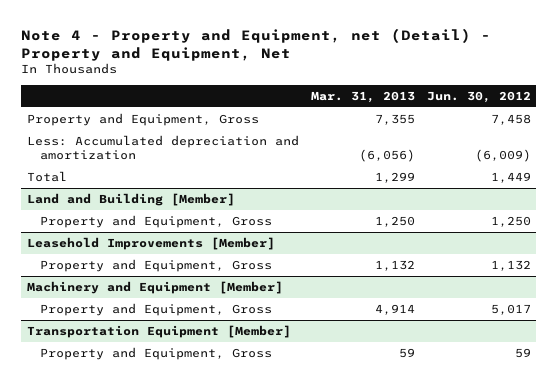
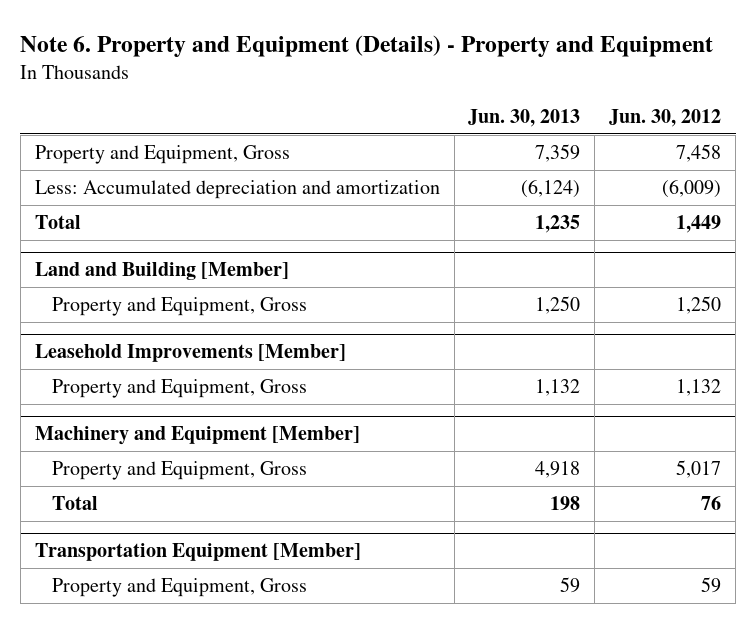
- Note 4 - Property and Equipment, net (Detail) - Property and Equipment, Net
+ Note 6. Property and Equipment (Details) - Property and Equipment
- | Mar. 31, 2013 | Jun. 30, 2012
+ | Jun. 30, 2013 | Jun. 30, 2012
@ Machinery and Equipment [Member]
+ Total | 198 | 76

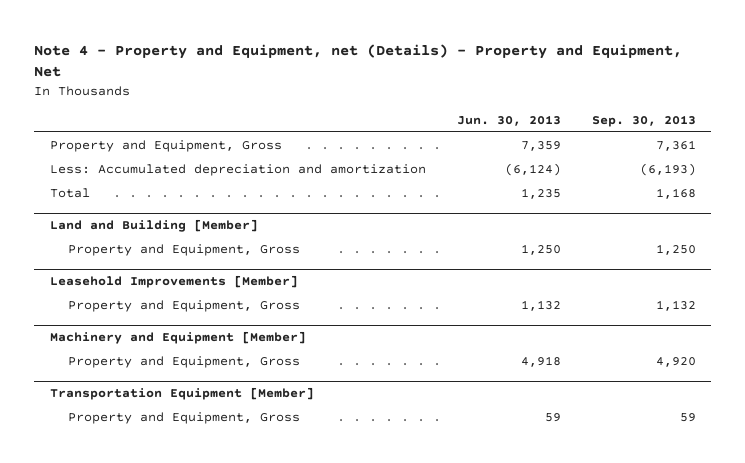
- Note 6. Property and Equipment (Details) - Property and Equipment
+ Note 4 - Property and Equipment, net (Details) - Property and Equipment, Net
- | Jun. 30, 2013 | Jun. 30, 2012
+ | Jun. 30, 2013 | Sep. 30, 2013
@ Machinery and Equipment [Member]
- Total | 198 | 76

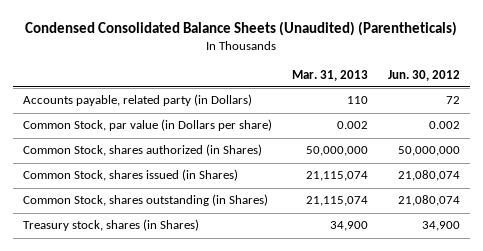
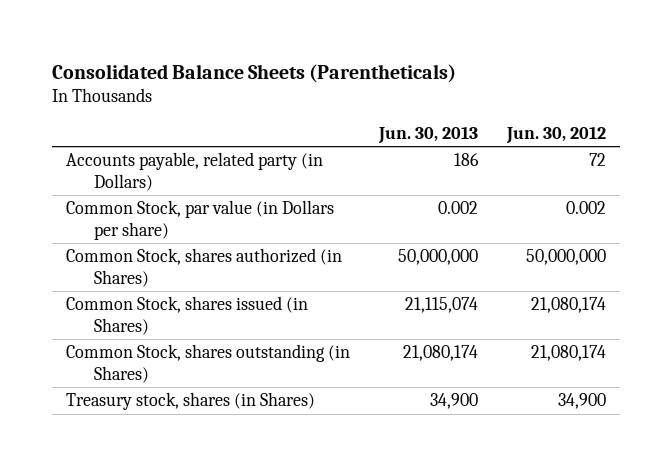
- Condensed Consolidated Balance Sheets (Unaudited) (Parentheticals)
+ Consolidated Balance Sheets (Parentheticals)
- | Mar. 31, 2013 | Jun. 30, 2012
+ | Jun. 30, 2013 | Jun. 30, 2012
- Common Stock, shares issued (in Shares) | 21,115,074 | 21,080,074
- Common Stock, shares outstanding (in Shares) | 21,115,074 | 21,080,074
+ Common Stock, shares issued (in Shares) | 21,115,074 | 21,080,174
+ Common Stock, shares outstanding (in Shares) | 21,080,174 | 21,080,174

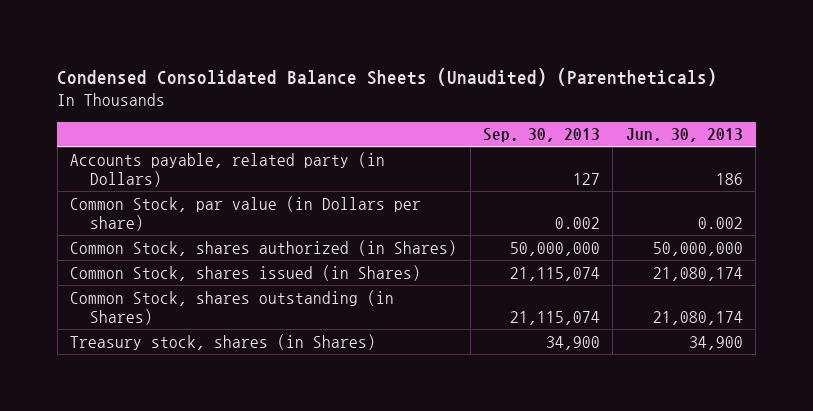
- Consolidated Balance Sheets (Parentheticals)
+ Condensed Consolidated Balance Sheets (Unaudited) (Parentheticals)
- | Jun. 30, 2013 | Jun. 30, 2012
+ | Sep. 30, 2013 | Jun. 30, 2013
- Common Stock, shares issued (in Shares) | 21,115,074 | 21,080,174
+ Common Stock, shares issued (in Shares) | 21,115,074 | 21,080,174

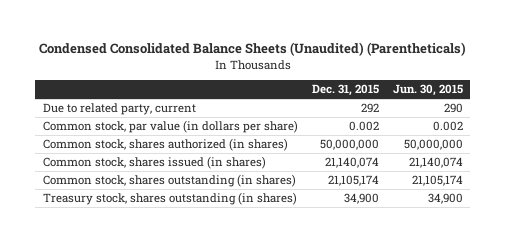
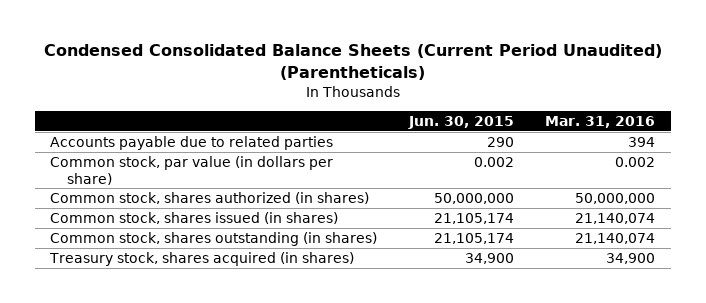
- Condensed Consolidated Balance Sheets (Unaudited) (Parentheticals)
+ Condensed Consolidated Balance Sheets (Current Period Unaudited) (Parentheticals)
- | Dec. 31, 2015 | Jun. 30, 2015
+ | Jun. 30, 2015 | Mar. 31, 2016
- Due to related party, current | 292 | 290
+ Accounts payable due to related parties | 290 | 394
- Common stock, shares issued (in shares) | 21,140,074 | 21,140,074
+ Common stock, shares issued (in shares) | 21,105,174 | 21,140,074
- Treasury stock, shares outstanding (in shares) | 34,900 | 34,900
+ Treasury stock, shares acquired (in shares) | 34,900 | 34,900

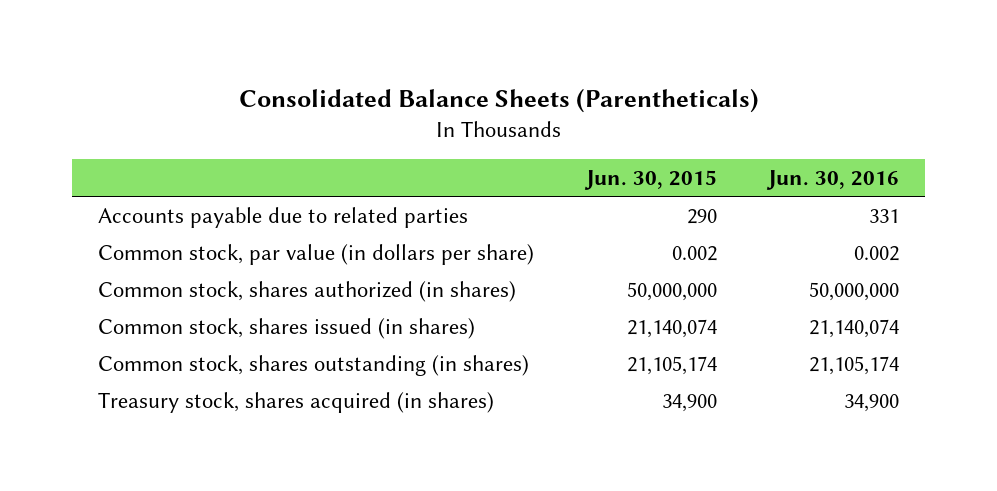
- Condensed Consolidated Balance Sheets (Current Period Unaudited) (Parentheticals)
+ Consolidated Balance Sheets (Parentheticals)
- | Jun. 30, 2015 | Mar. 31, 2016
+ | Jun. 30, 2015 | Jun. 30, 2016
- Common stock, shares issued (in shares) | 21,105,174 | 21,140,074
+ Common stock, shares issued (in shares) | 21,140,074 | 21,140,074

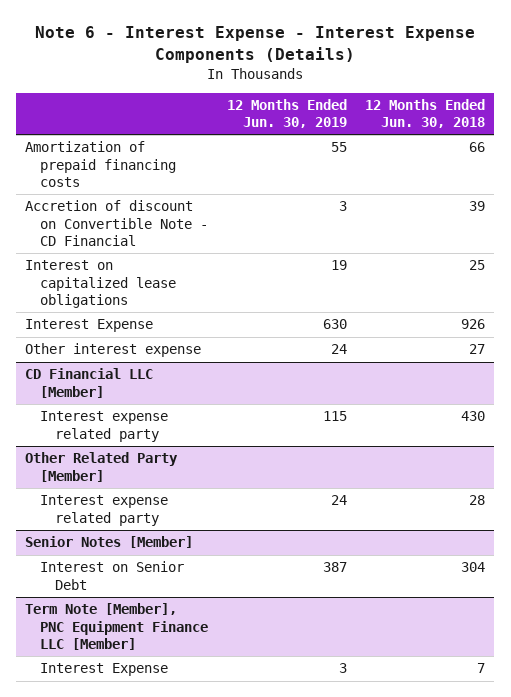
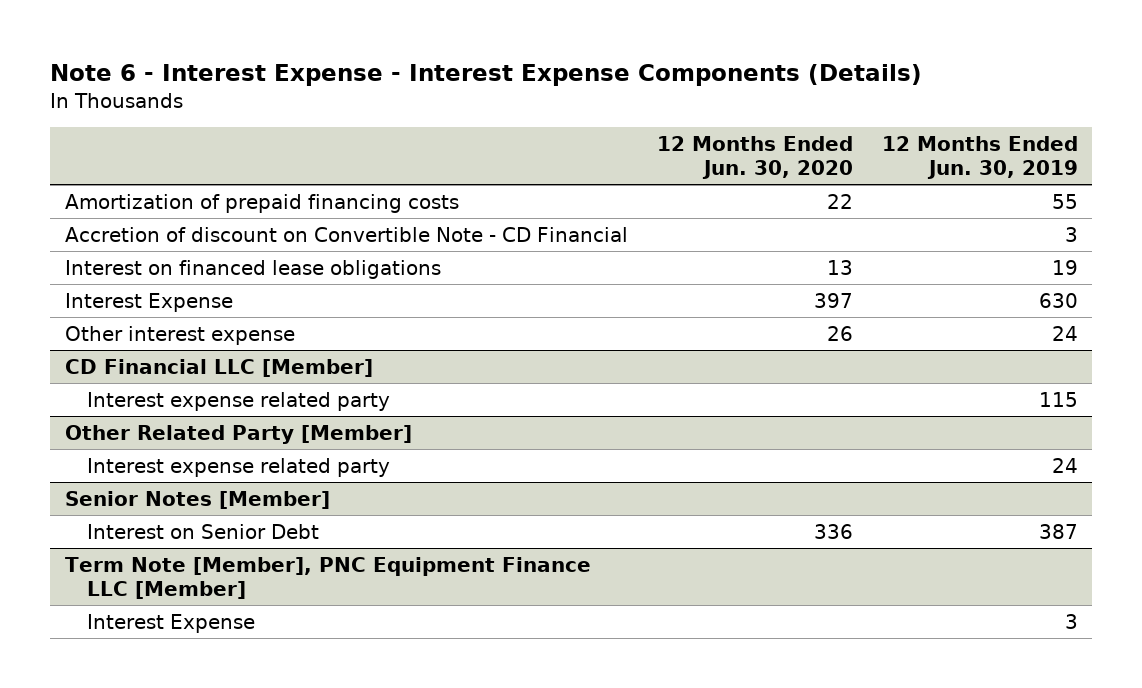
- | 12 Months Ended Jun. 30, 2019 | 12 Months Ended Jun. 30, 2018
+ | 12 Months Ended Jun. 30, 2020 | 12 Months Ended Jun. 30, 2019
- Interest on capitalized lease obligations | 19 | 25
+ Interest on financed lease obligations | 13 | 19

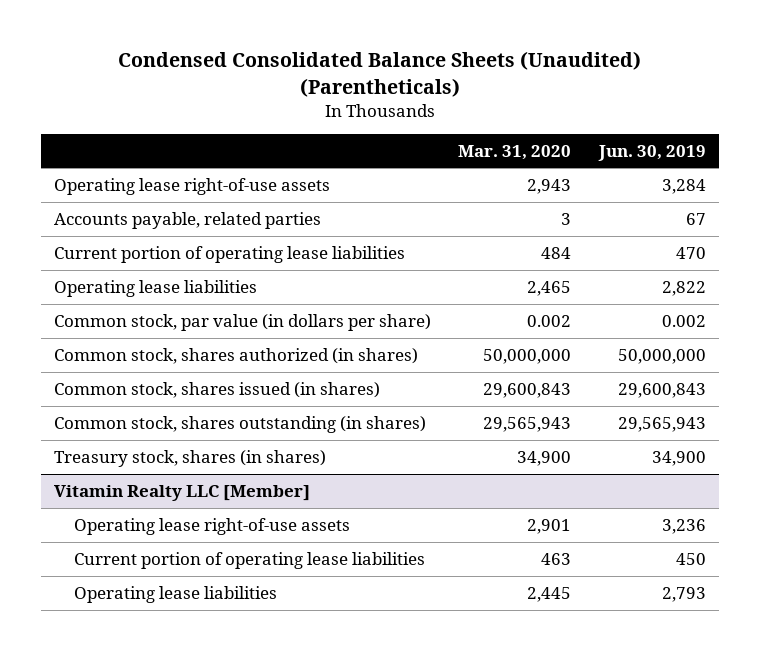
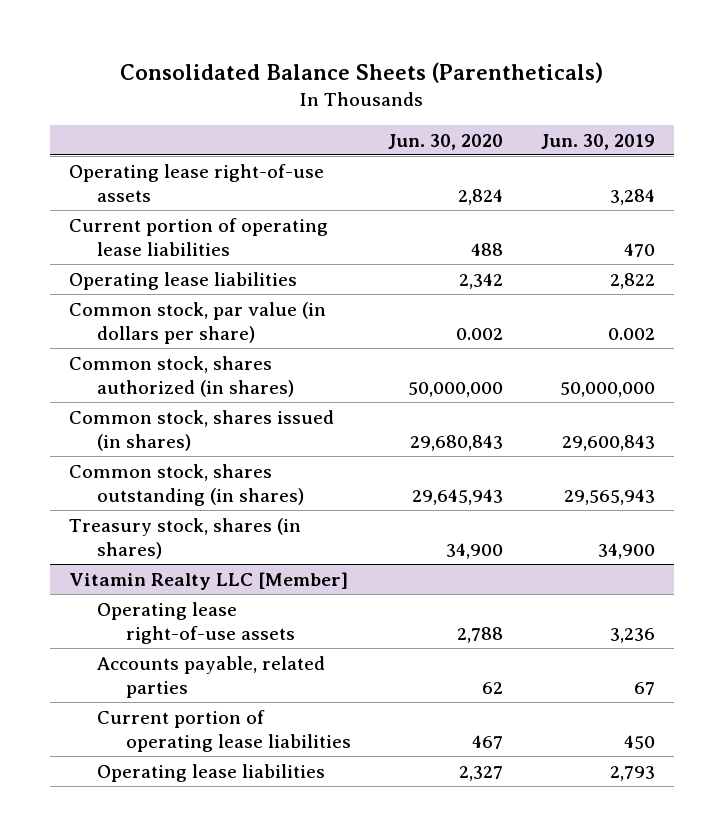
- Condensed Consolidated Balance Sheets (Unaudited) (Parentheticals)
+ Consolidated Balance Sheets (Parentheticals)
- | Mar. 31, 2020 | Jun. 30, 2019
+ | Jun. 30, 2020 | Jun. 30, 2019
- Accounts payable, related parties | 3 | 67
@ Vitamin Realty LLC [Member]
+ Accounts payable, related parties | 62 | 67

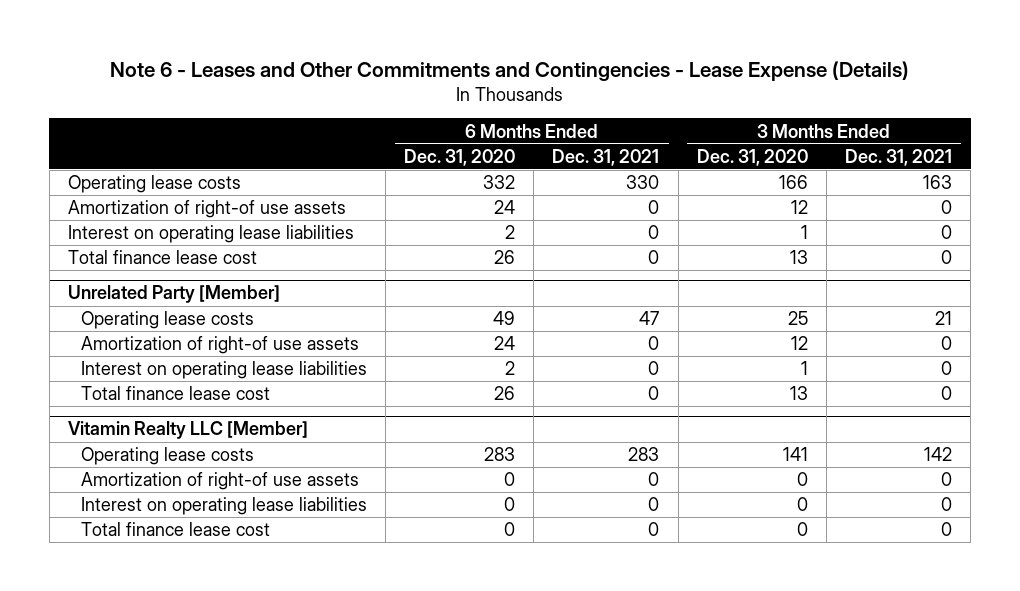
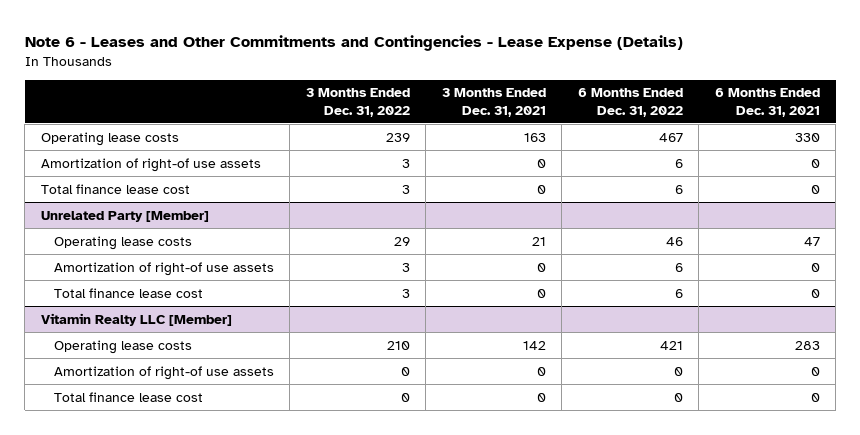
- | 6 Months Ended Dec. 31, 2020 | 6 Months Ended Dec. 31, 2021 | 3 Months Ended Dec. 31, 2020 | 3 Months Ended Dec. 31, 2021
+ | 3 Months Ended Dec. 31, 2022 | 3 Months Ended Dec. 31, 2021 | 6 Months Ended Dec. 31, 2022 | 6 Months Ended Dec. 31, 2021
- Interest on operating lease liabilities | 2 | 0 | 1 | 0
@ Unrelated Party [Member]
- Interest on operating lease liabilities | 2 | 0 | 1 | 0
@ Vitamin Realty LLC [Member]
- Interest on operating lease liabilities | 0 | 0 | 0 | 0

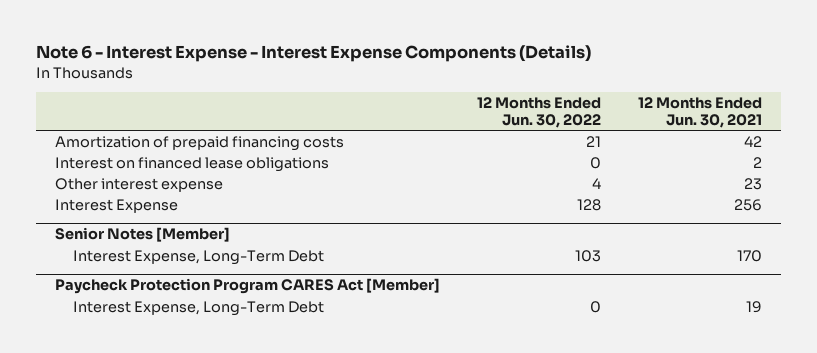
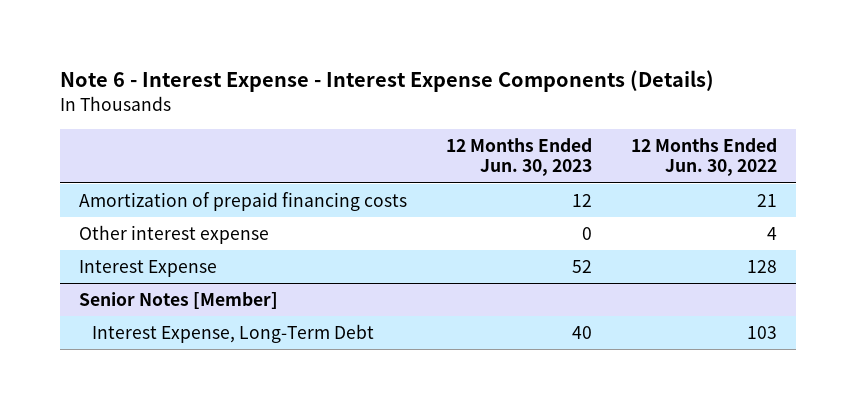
- | 12 Months Ended Jun. 30, 2022 | 12 Months Ended Jun. 30, 2021
+ | 12 Months Ended Jun. 30, 2023 | 12 Months Ended Jun. 30, 2022
- Interest on financed lease obligations | 0 | 2
- Paycheck Protection Program CARES Act [Member]
- Interest Expense, Long-Term Debt | 0 | 19

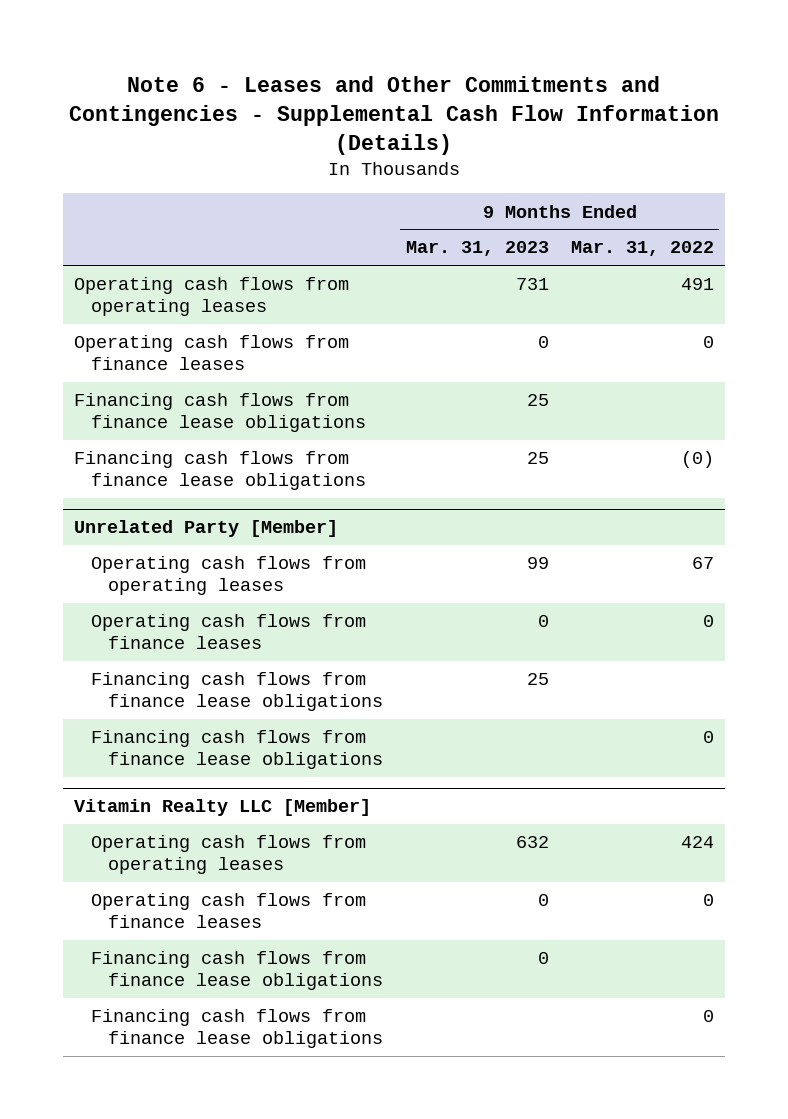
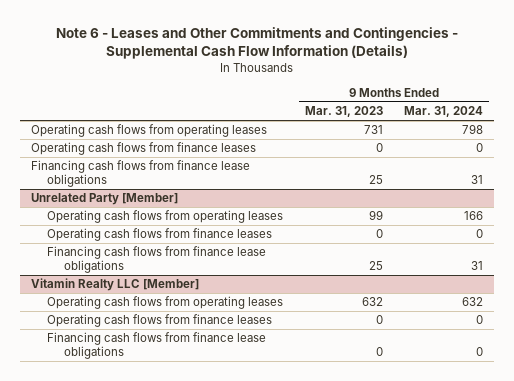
- | 9 Months Ended Mar. 31, 2023 | 9 Months Ended Mar. 31, 2022
+ | 9 Months Ended Mar. 31, 2023 | 9 Months Ended Mar. 31, 2024
- Financing cash flows from finance lease obligations | 25 | (0)
@ Unrelated Party [Member]
- Financing cash flows from finance lease obligations | | 0
@ Vitamin Realty LLC [Member]
- Financing cash flows from finance lease obligations | | 0

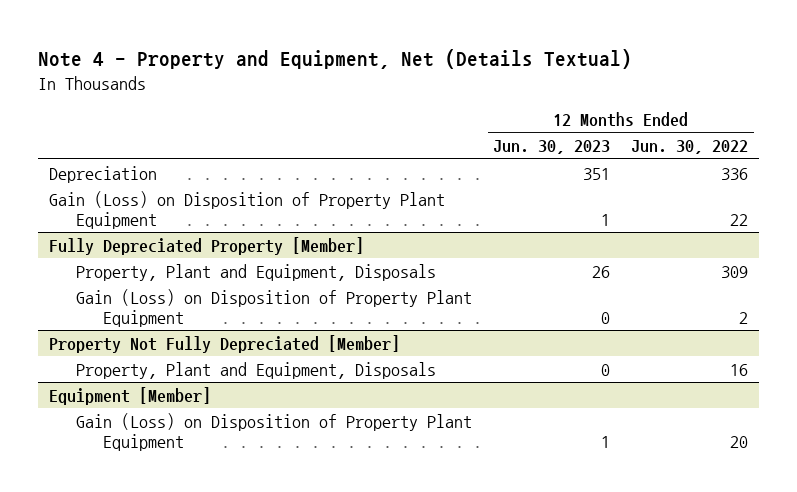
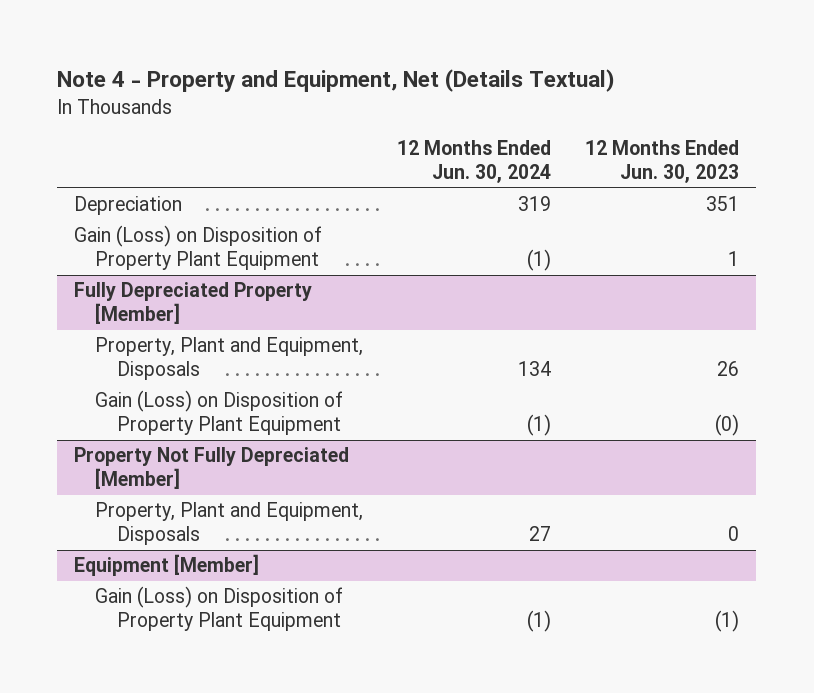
- | 12 Months Ended Jun. 30, 2023 | 12 Months Ended Jun. 30, 2022
+ | 12 Months Ended Jun. 30, 2024 | 12 Months Ended Jun. 30, 2023
@ Fully Depreciated Property [Member]
- Gain (Loss) on Disposition of Property Plant Equipment | 0 | 2
+ Gain (Loss) on Disposition of Property Plant Equipment | (1) | (0)
@ Equipment [Member]
- Gain (Loss) on Disposition of Property Plant Equipment | 1 | 20
+ Gain (Loss) on Disposition of Property Plant Equipment | (1) | (1)

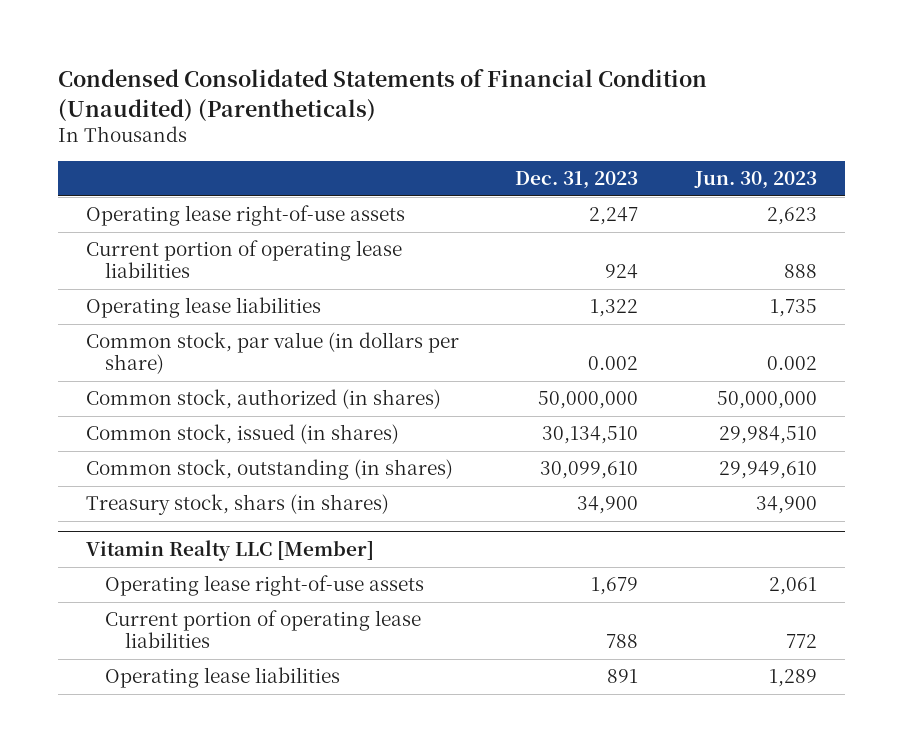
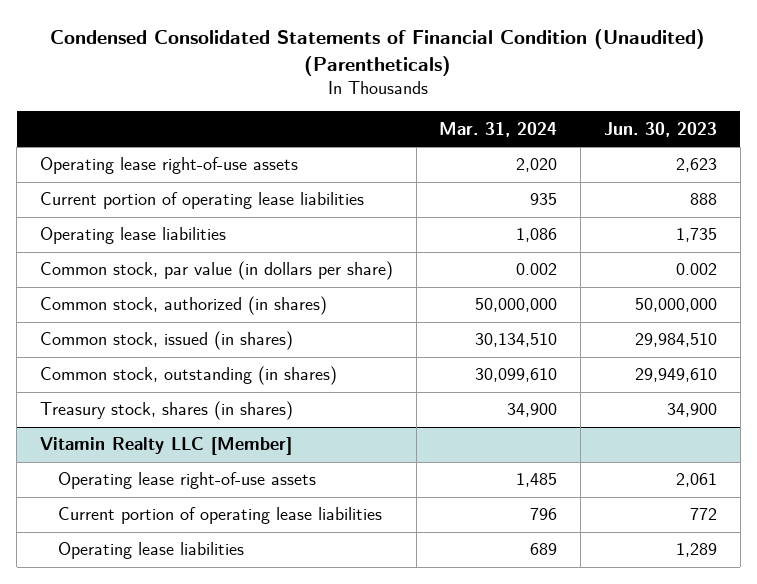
- | Dec. 31, 2023 | Jun. 30, 2023
+ | Mar. 31, 2024 | Jun. 30, 2023
- Treasury stock, shars (in shares) | 34,900 | 34,900
+ Treasury stock, shares (in shares) | 34,900 | 34,900

